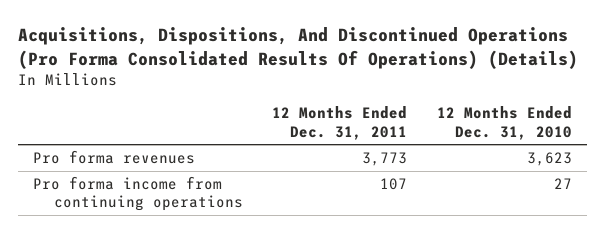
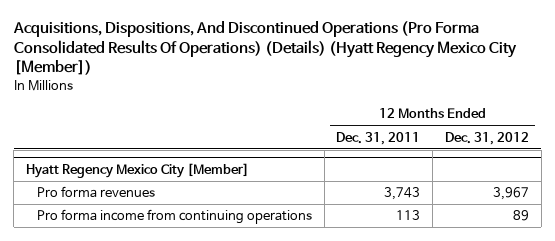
- Acquisitions, Dispositions, And Discontinued Operations (Pro Forma Consolidated Results Of Operations) (Details)
+ Acquisitions, Dispositions, And Discontinued Operations (Pro Forma Consolidated Results Of Operations) (Details) (Hyatt Regency Mexico City [Member])
- | 12 Months Ended Dec. 31, 2011 | 12 Months Ended Dec. 31, 2010
+ | 12 Months Ended Dec. 31, 2011 | 12 Months Ended Dec. 31, 2012
- Pro forma revenues | 3,773 | 3,623
- Pro forma income from continuing operations | 107 | 27
+ Hyatt Regency Mexico City [Member]
+ Pro forma revenues | 3,743 | 3,967
+ Pro forma income from continuing operations | 113 | 89

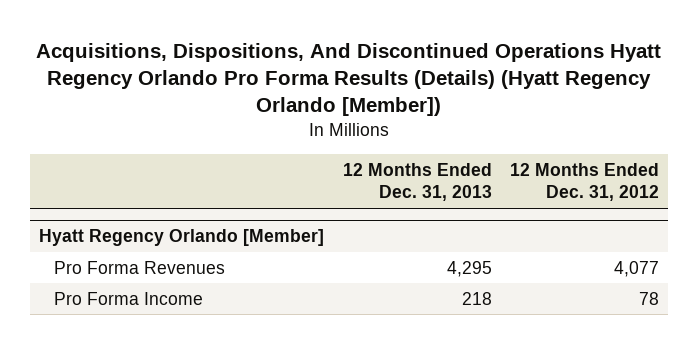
- Acquisitions, Dispositions, And Discontinued Operations (Pro Forma Consolidated Results Of Operations) (Details) (Hyatt Regency Mexico City [Member])
+ Acquisitions, Dispositions, And Discontinued Operations Hyatt Regency Orlando Pro Forma Results (Details) (Hyatt Regency Orlando [Member])
- | 12 Months Ended Dec. 31, 2011 | 12 Months Ended Dec. 31, 2012
+ | 12 Months Ended Dec. 31, 2013 | 12 Months Ended Dec. 31, 2012
- Hyatt Regency Mexico City [Member]
- Pro forma revenues | 3,743 | 3,967
- Pro forma income from continuing operations | 113 | 89
+ Hyatt Regency Orlando [Member]
+ Pro Forma Revenues | 4,295 | 4,077
+ Pro Forma Income | 218 | 78

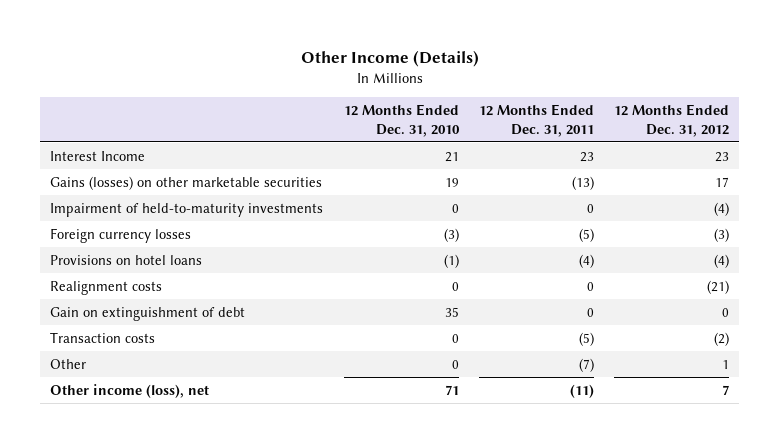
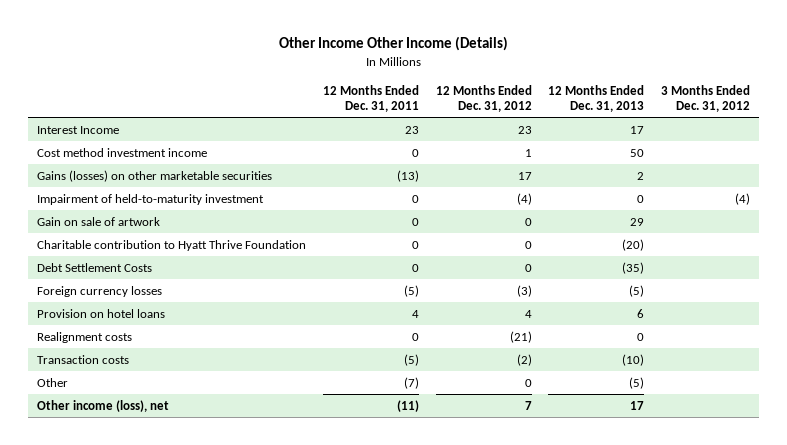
- Other Income (Details)
+ Other Income Other Income (Details)
- | 12 Months Ended Dec. 31, 2010 | 12 Months Ended Dec. 31, 2011 | 12 Months Ended Dec. 31, 2012
+ | 12 Months Ended Dec. 31, 2011 | 12 Months Ended Dec. 31, 2012 | 12 Months Ended Dec. 31, 2013 | 3 Months Ended Dec. 31, 2012
+ Cost method investment income | 0 | 1 | 50 |
- Impairment of held-to-maturity investments | 0 | 0 | (4)
+ Impairment of held-to-maturity investment | 0 | (4) | 0 | (4)
+ Gain on sale of artwork | 0 | 0 | 29 |
+ Charitable contribution to Hyatt Thrive Foundation | 0 | 0 | (20) |
+ Debt Settlement Costs | 0 | 0 | (35) |
- Provisions on hotel loans | (1) | (4) | (4)
+ Provision on hotel loans | 4 | 4 | 6 |
- Gain on extinguishment of debt | 35 | 0 | 0
- Other | 0 | (7) | 1
+ Other | (7) | 0 | (5) |

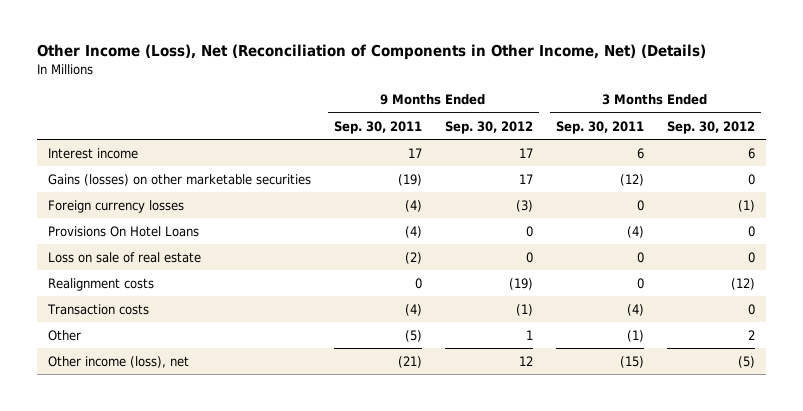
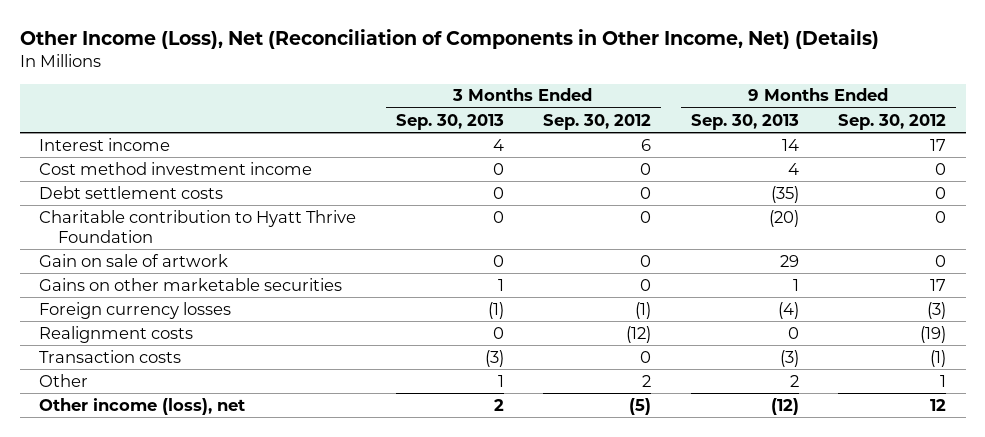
- | 9 Months Ended Sep. 30, 2011 | 9 Months Ended Sep. 30, 2012 | 3 Months Ended Sep. 30, 2011 | 3 Months Ended Sep. 30, 2012
+ | 3 Months Ended Sep. 30, 2013 | 3 Months Ended Sep. 30, 2012 | 9 Months Ended Sep. 30, 2013 | 9 Months Ended Sep. 30, 2012
- Gains (losses) on other marketable securities | (19) | 17 | (12) | 0
+ Cost method investment income | 0 | 0 | 4 | 0
+ Debt settlement costs | 0 | 0 | (35) | 0
+ Charitable contribution to Hyatt Thrive Foundation | 0 | 0 | (20) | 0
+ Gain on sale of artwork | 0 | 0 | 29 | 0
+ Gains on other marketable securities | 1 | 0 | 1 | 17
- Provisions On Hotel Loans | (4) | 0 | (4) | 0
- Loss on sale of real estate | (2) | 0 | 0 | 0

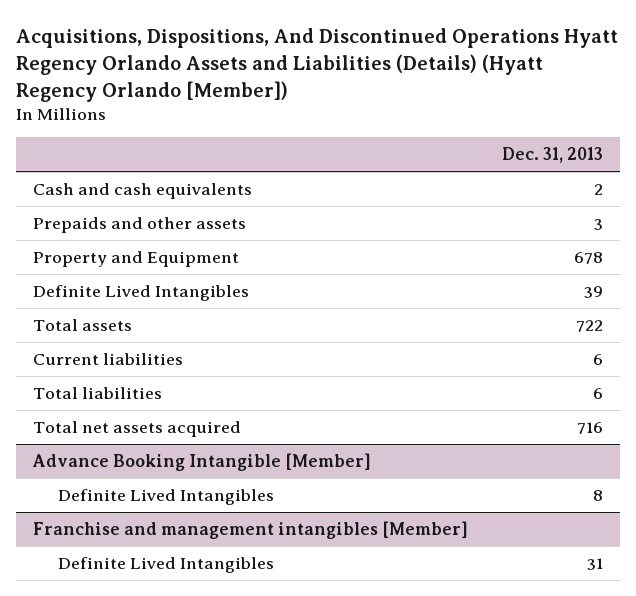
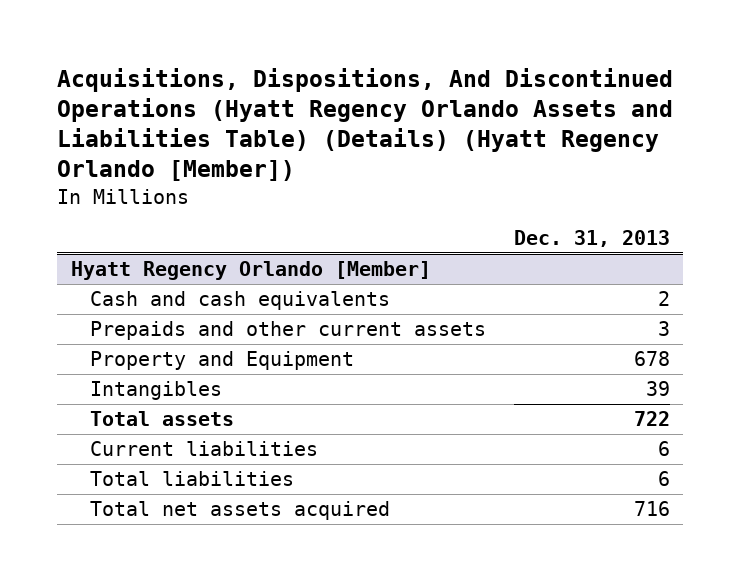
- Acquisitions, Dispositions, And Discontinued Operations Hyatt Regency Orlando Assets and Liabilities (Details) (Hyatt Regency Orlando [Member])
+ Acquisitions, Dispositions, And Discontinued Operations (Hyatt Regency Orlando Assets and Liabilities Table) (Details) (Hyatt Regency Orlando [Member])
+ Hyatt Regency Orlando [Member]
- Prepaids and other assets | 3
+ Prepaids and other current assets | 3
- Definite Lived Intangibles | 39
+ Intangibles | 39
- Advance Booking Intangible [Member]
- Definite Lived Intangibles | 8
- Franchise and management intangibles [Member]
- Definite Lived Intangibles | 31

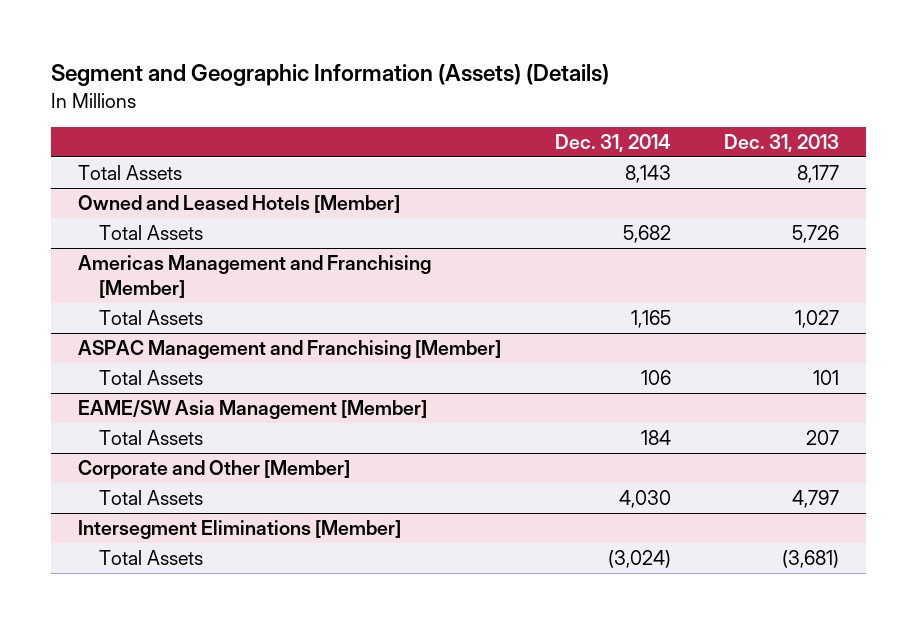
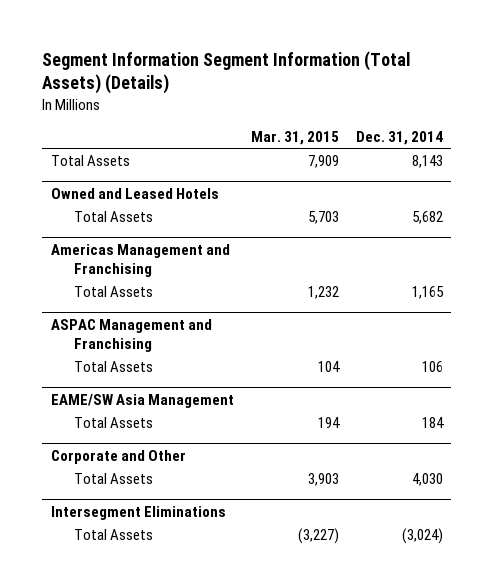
- Segment and Geographic Information (Assets) (Details)
+ Segment Information Segment Information (Total Assets) (Details)
- | Dec. 31, 2014 | Dec. 31, 2013
+ | Mar. 31, 2015 | Dec. 31, 2014
- Owned and Leased Hotels [Member]
+ Owned and Leased Hotels
- Americas Management and Franchising [Member]
+ Americas Management and Franchising
- ASPAC Management and Franchising [Member]
+ ASPAC Management and Franchising
- EAME/SW Asia Management [Member]
+ EAME/SW Asia Management
- Corporate and Other [Member]
+ Corporate and Other
- Intersegment Eliminations [Member]
+ Intersegment Eliminations

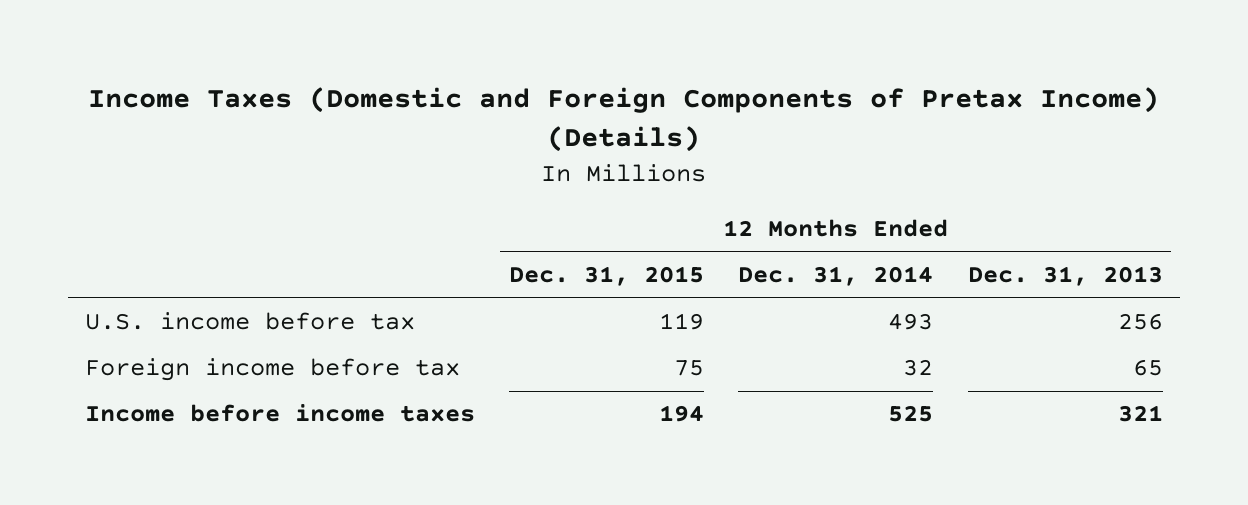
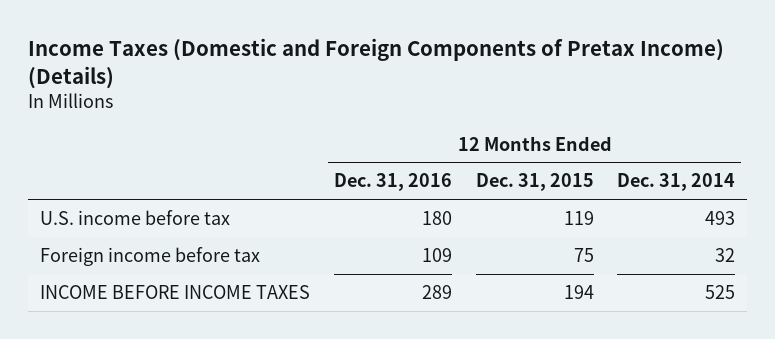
- | 12 Months Ended Dec. 31, 2015 | 12 Months Ended Dec. 31, 2014 | 12 Months Ended Dec. 31, 2013
+ | 12 Months Ended Dec. 31, 2016 | 12 Months Ended Dec. 31, 2015 | 12 Months Ended Dec. 31, 2014
- Income before income taxes | 194 | 525 | 321
+ INCOME BEFORE INCOME TAXES | 289 | 194 | 525

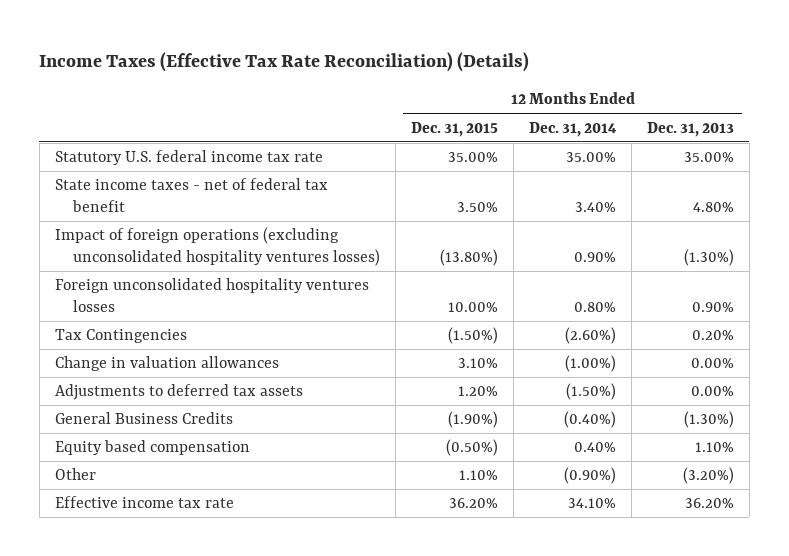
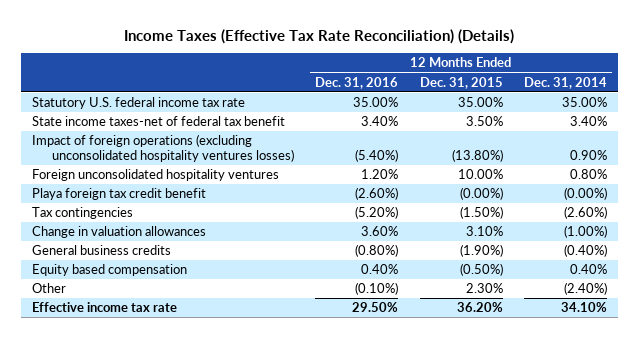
- | 12 Months Ended Dec. 31, 2015 | 12 Months Ended Dec. 31, 2014 | 12 Months Ended Dec. 31, 2013
+ | 12 Months Ended Dec. 31, 2016 | 12 Months Ended Dec. 31, 2015 | 12 Months Ended Dec. 31, 2014
- State income taxes - net of federal tax benefit | 3.50% | 3.40% | 4.80%
+ State income taxes-net of federal tax benefit | 3.40% | 3.50% | 3.40%
- Foreign unconsolidated hospitality ventures losses | 10.00% | 0.80% | 0.90%
- Tax Contingencies | (1.50%) | (2.60%) | 0.20%
+ Foreign unconsolidated hospitality ventures | 1.20% | 10.00% | 0.80%
+ Playa foreign tax credit benefit | (2.60%) | (0.00%) | (0.00%)
+ Tax contingencies | (5.20%) | (1.50%) | (2.60%)
- Adjustments to deferred tax assets | 1.20% | (1.50%) | 0.00%
- General Business Credits | (1.90%) | (0.40%) | (1.30%)
+ General business credits | (0.80%) | (1.90%) | (0.40%)
- Other | 1.10% | (0.90%) | (3.20%)
+ Other | (0.10%) | 2.30% | (2.40%)

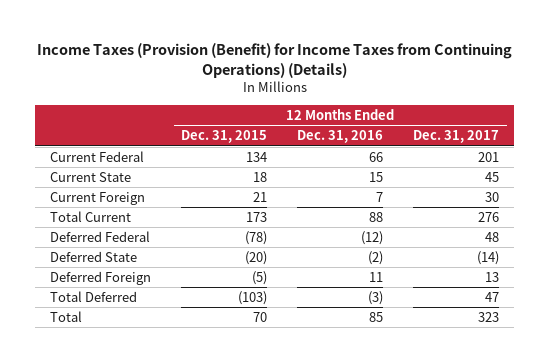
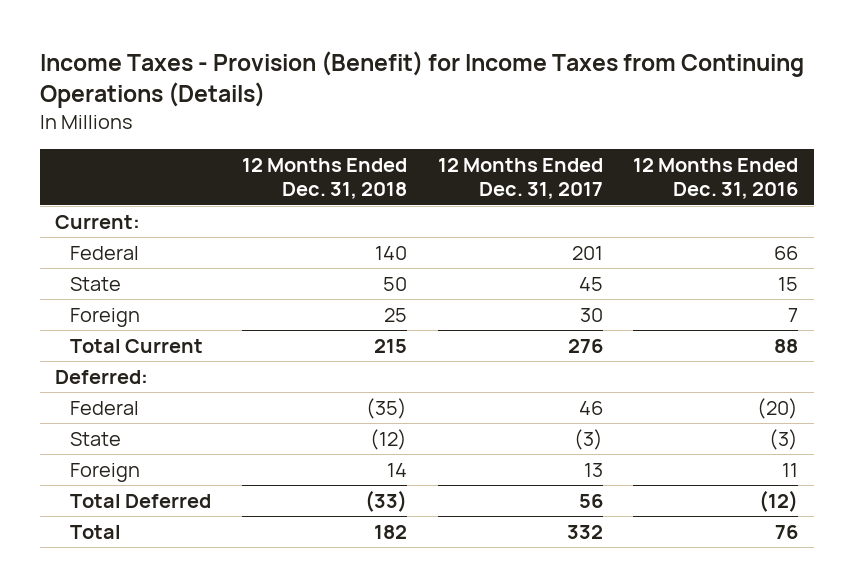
- Income Taxes (Provision (Benefit) for Income Taxes from Continuing Operations) (Details)
+ Income Taxes - Provision (Benefit) for Income Taxes from Continuing Operations (Details)
- | 12 Months Ended Dec. 31, 2015 | 12 Months Ended Dec. 31, 2016 | 12 Months Ended Dec. 31, 2017
+ | 12 Months Ended Dec. 31, 2018 | 12 Months Ended Dec. 31, 2017 | 12 Months Ended Dec. 31, 2016
- Current Federal | 134 | 66 | 201
- Current State | 18 | 15 | 45
- Current Foreign | 21 | 7 | 30
+ Current:
+ Federal | 140 | 201 | 66
+ State | 50 | 45 | 15
+ Foreign | 25 | 30 | 7
- Deferred Federal | (78) | (12) | 48
- Deferred State | (20) | (2) | (14)
- Deferred Foreign | (5) | 11 | 13
- Total Deferred | (103) | (3) | 47
- Total | 70 | 85 | 323
+ Deferred:
+ Federal | (35) | 46 | (20)
+ State | (12) | (3) | (3)
+ Foreign | 14 | 13 | 11
+ Total Deferred | (33) | 56 | (12)
+ Total | 182 | 332 | 76

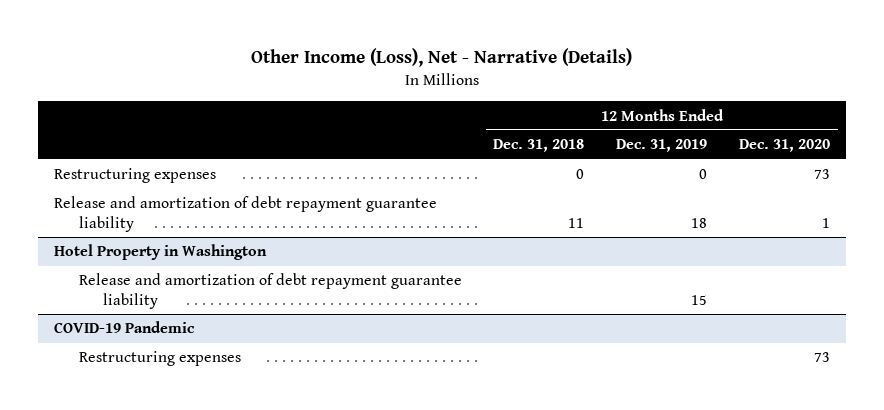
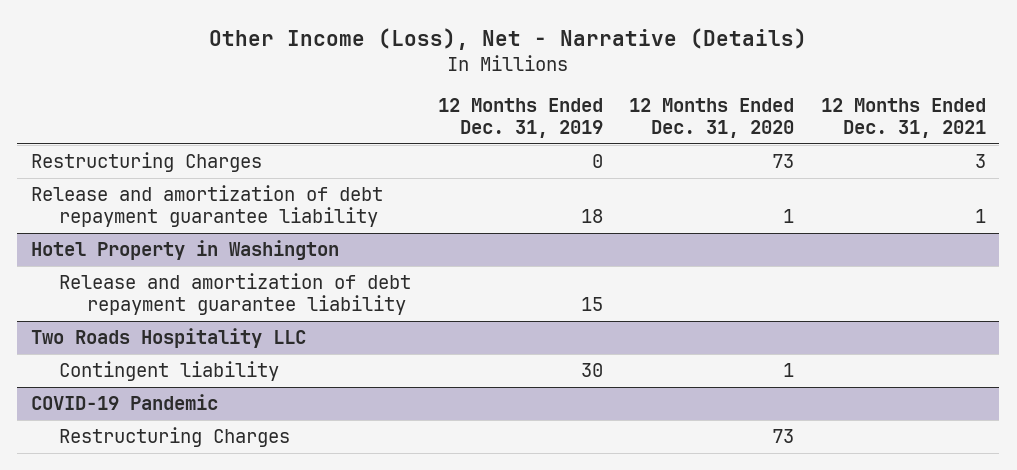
- | 12 Months Ended Dec. 31, 2018 | 12 Months Ended Dec. 31, 2019 | 12 Months Ended Dec. 31, 2020
+ | 12 Months Ended Dec. 31, 2019 | 12 Months Ended Dec. 31, 2020 | 12 Months Ended Dec. 31, 2021
- Restructuring expenses | 0 | 0 | 73
+ Restructuring Charges | 0 | 73 | 3
+ Two Roads Hospitality LLC
+ Contingent liability | 30 | 1 |
@ COVID-19 Pandemic
- Restructuring expenses | | | 73
+ Restructuring Charges | | 73 |

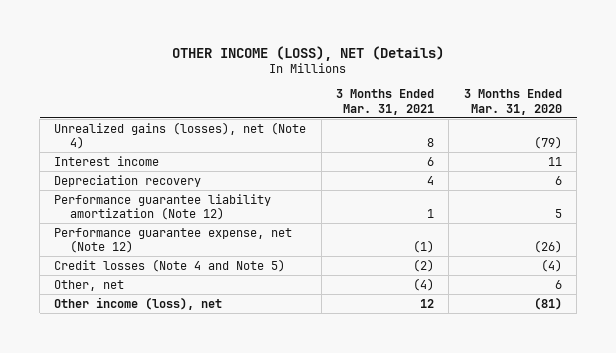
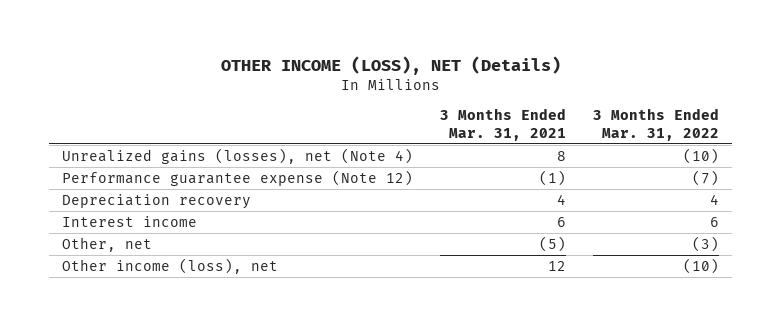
- | 3 Months Ended Mar. 31, 2021 | 3 Months Ended Mar. 31, 2020
+ | 3 Months Ended Mar. 31, 2021 | 3 Months Ended Mar. 31, 2022
+ Performance guarantee expense (Note 12) | (1) | (7)
- Performance guarantee liability amortization (Note 12) | 1 | 5
- Performance guarantee expense, net (Note 12) | (1) | (26)
- Credit losses (Note 4 and Note 5) | (2) | (4)
- Other, net | (4) | 6
moved down: Interest income | 6 | 6
+ Other, net | (5) | (3)

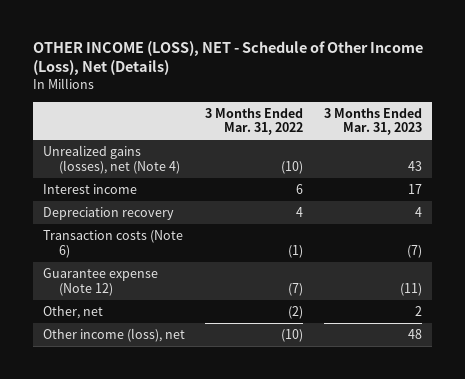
- OTHER INCOME (LOSS), NET (Details)
+ OTHER INCOME (LOSS), NET - Schedule of Other Income (Loss), Net (Details)
- | 3 Months Ended Mar. 31, 2021 | 3 Months Ended Mar. 31, 2022
+ | 3 Months Ended Mar. 31, 2022 | 3 Months Ended Mar. 31, 2023
- Performance guarantee expense (Note 12) | (1) | (7)
- Other, net | (5) | (3)
moved down: Depreciation recovery | 4 | 4
+ Transaction costs (Note 6) | (1) | (7)
+ Guarantee expense (Note 12) | (7) | (11)
+ Other, net | (2) | 2

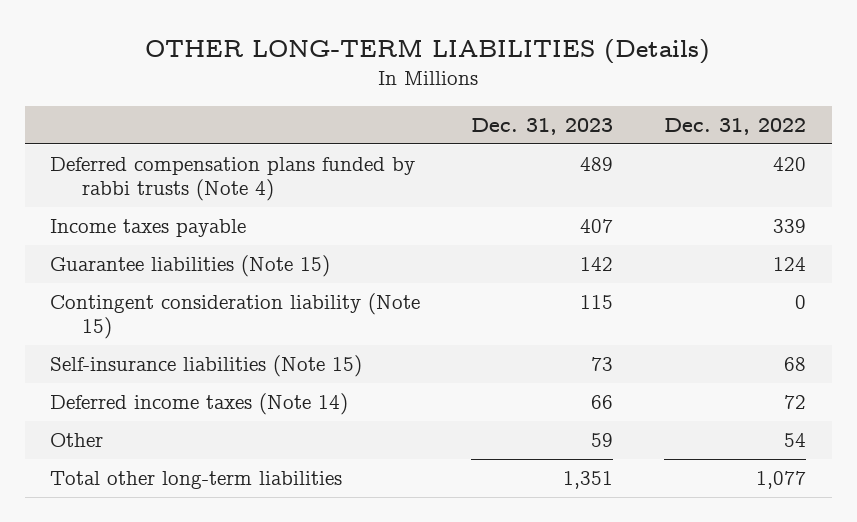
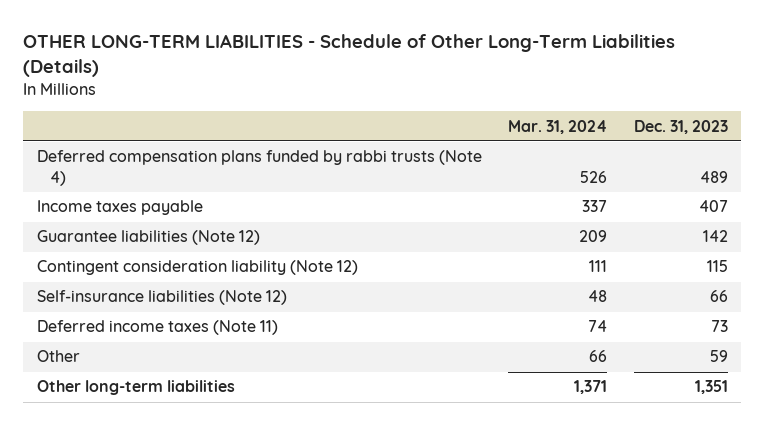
- OTHER LONG-TERM LIABILITIES (Details)
+ OTHER LONG-TERM LIABILITIES - Schedule of Other Long-Term Liabilities (Details)
- | Dec. 31, 2023 | Dec. 31, 2022
+ | Mar. 31, 2024 | Dec. 31, 2023
- Guarantee liabilities (Note 15) | 142 | 124
- Contingent consideration liability (Note 15) | 115 | 0
- Self-insurance liabilities (Note 15) | 73 | 68
- Deferred income taxes (Note 14) | 66 | 72
+ Guarantee liabilities (Note 12) | 209 | 142
+ Contingent consideration liability (Note 12) | 111 | 115
+ Self-insurance liabilities (Note 12) | 48 | 66
+ Deferred income taxes (Note 11) | 74 | 73
- Total other long-term liabilities | 1,351 | 1,077
+ Other long-term liabilities | 1,371 | 1,351

